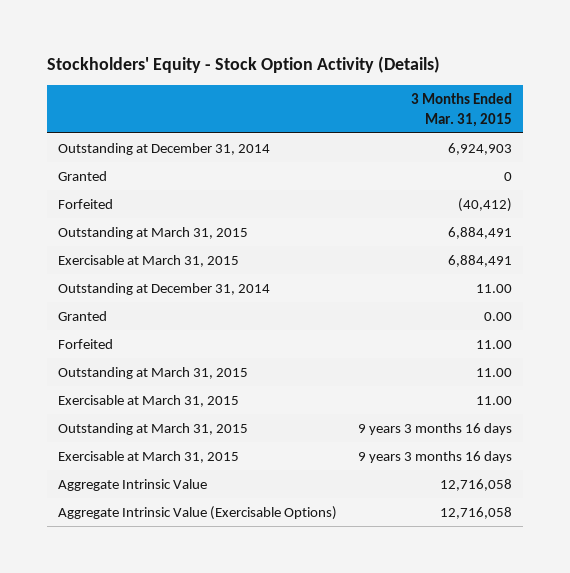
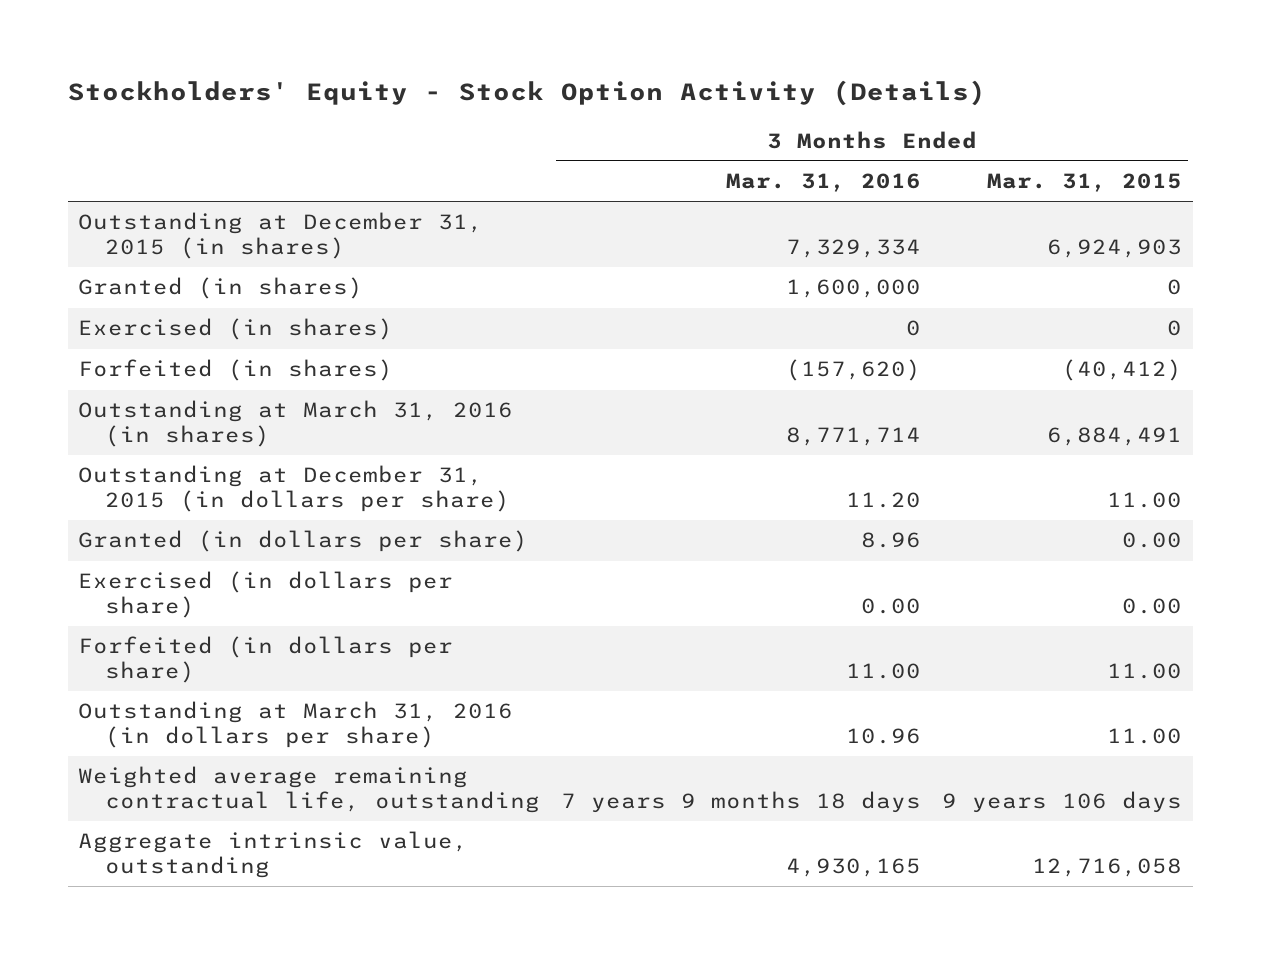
- | 3 Months Ended Mar. 31, 2015
+ | 3 Months Ended Mar. 31, 2016 | 3 Months Ended Mar. 31, 2015
- Outstanding at December 31, 2014 | 6,924,903
- Granted | 0
- Forfeited | (40,412)
- Outstanding at March 31, 2015 | 6,884,491
- Exercisable at March 31, 2015 | 6,884,491
- Outstanding at December 31, 2014 | 11.00
- Granted | 0.00
- Forfeited | 11.00
- Outstanding at March 31, 2015 | 11.00
- Exercisable at March 31, 2015 | 11.00
- Outstanding at March 31, 2015 | 9 years 3 months 16 days
- Exercisable at March 31, 2015 | 9 years 3 months 16 days
- Aggregate Intrinsic Value | 12,716,058
- Aggregate Intrinsic Value (Exercisable Options) | 12,716,058
+ Outstanding at December 31, 2015 (in shares) | 7,329,334 | 6,924,903
+ Granted (in shares) | 1,600,000 | 0
+ Exercised (in shares) | 0 | 0
+ Forfeited (in shares) | (157,620) | (40,412)
+ Outstanding at March 31, 2016 (in shares) | 8,771,714 | 6,884,491
+ Outstanding at December 31, 2015 (in dollars per share) | 11.20 | 11.00
+ Granted (in dollars per share) | 8.96 | 0.00
+ Exercised (in dollars per share) | 0.00 | 0.00
+ Forfeited (in dollars per share) | 11.00 | 11.00
+ Outstanding at March 31, 2016 (in dollars per share) | 10.96 | 11.00
+ Weighted average remaining contractual life, outstanding | 7 years 9 months 18 days | 9 years 106 days
+ Aggregate intrinsic value, outstanding | 4,930,165 | 12,716,058

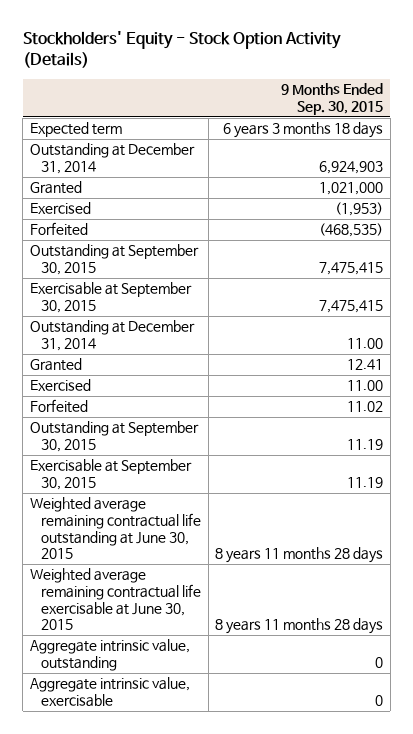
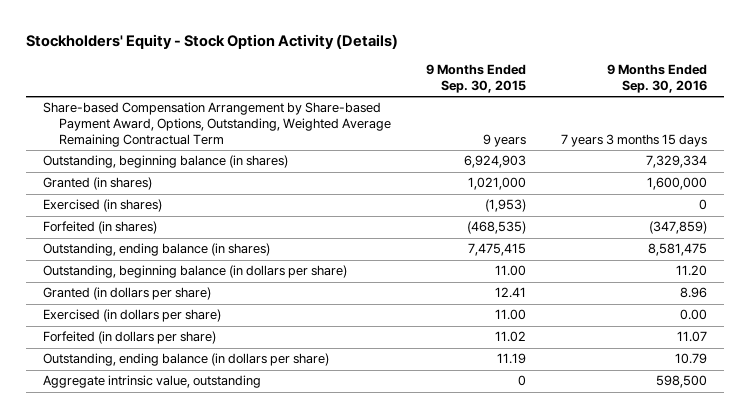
- | 9 Months Ended Sep. 30, 2015
+ | 9 Months Ended Sep. 30, 2015 | 9 Months Ended Sep. 30, 2016
- Expected term | 6 years 3 months 18 days
- Outstanding at December 31, 2014 | 6,924,903
- Granted | 1,021,000
- Exercised | (1,953)
- Forfeited | (468,535)
- Outstanding at September 30, 2015 | 7,475,415
- Exercisable at September 30, 2015 | 7,475,415
- Outstanding at December 31, 2014 | 11.00
- Granted | 12.41
- Exercised | 11.00
- Forfeited | 11.02
- Outstanding at September 30, 2015 | 11.19
- Exercisable at September 30, 2015 | 11.19
- Weighted average remaining contractual life outstanding at June 30, 2015 | 8 years 11 months 28 days
- Weighted average remaining contractual life exercisable at June 30, 2015 | 8 years 11 months 28 days
+ Share-based Compensation Arrangement by Share-based Payment Award, Options, Outstanding, Weighted Average Remaining Contractual Term | 9 years | 7 years 3 months 15 days
+ Outstanding, beginning balance (in shares) | 6,924,903 | 7,329,334
+ Granted (in shares) | 1,021,000 | 1,600,000
+ Exercised (in shares) | (1,953) | 0
+ Forfeited (in shares) | (468,535) | (347,859)
+ Outstanding, ending balance (in shares) | 7,475,415 | 8,581,475
+ Outstanding, beginning balance (in dollars per share) | 11.00 | 11.20
+ Granted (in dollars per share) | 12.41 | 8.96
+ Exercised (in dollars per share) | 11.00 | 0.00
+ Forfeited (in dollars per share) | 11.02 | 11.07
+ Outstanding, ending balance (in dollars per share) | 11.19 | 10.79
- Aggregate intrinsic value, exercisable | 0

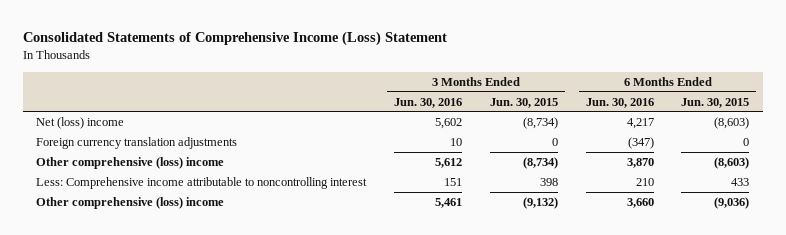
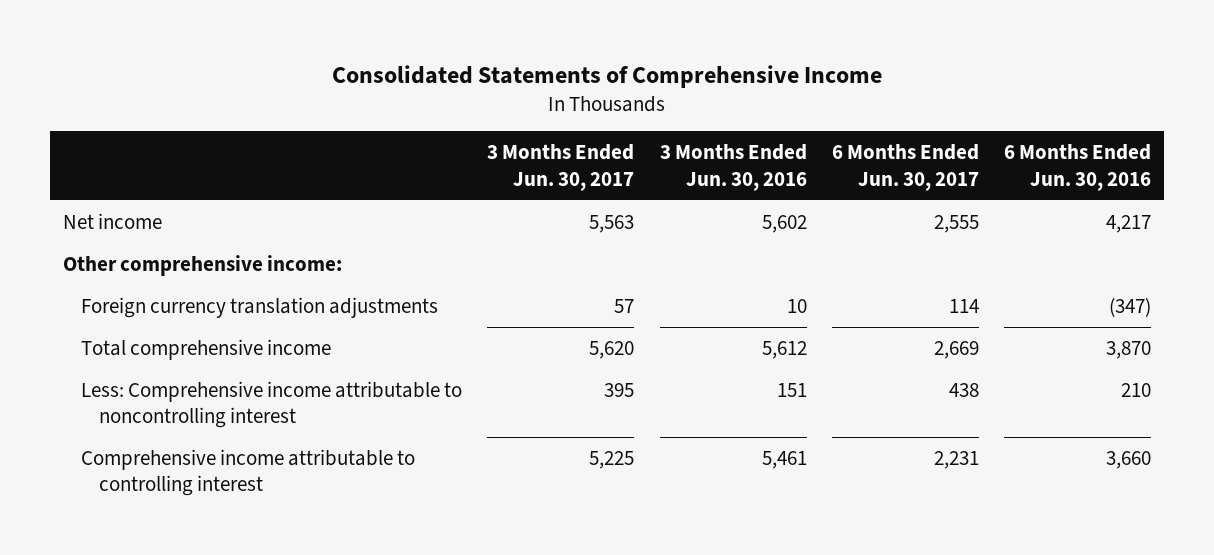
- Consolidated Statements of Comprehensive Income (Loss) Statement
+ Consolidated Statements of Comprehensive Income
- | 3 Months Ended Jun. 30, 2016 | 3 Months Ended Jun. 30, 2015 | 6 Months Ended Jun. 30, 2016 | 6 Months Ended Jun. 30, 2015
+ | 3 Months Ended Jun. 30, 2017 | 3 Months Ended Jun. 30, 2016 | 6 Months Ended Jun. 30, 2017 | 6 Months Ended Jun. 30, 2016
- Net (loss) income | 5,602 | (8,734) | 4,217 | (8,603)
+ Net income | 5,563 | 5,602 | 2,555 | 4,217
+ Other comprehensive income:
- Other comprehensive (loss) income | 5,612 | (8,734) | 3,870 | (8,603)
+ Total comprehensive income | 5,620 | 5,612 | 2,669 | 3,870
- Other comprehensive (loss) income | 5,461 | (9,132) | 3,660 | (9,036)
+ Comprehensive income attributable to controlling interest | 5,225 | 5,461 | 2,231 | 3,660

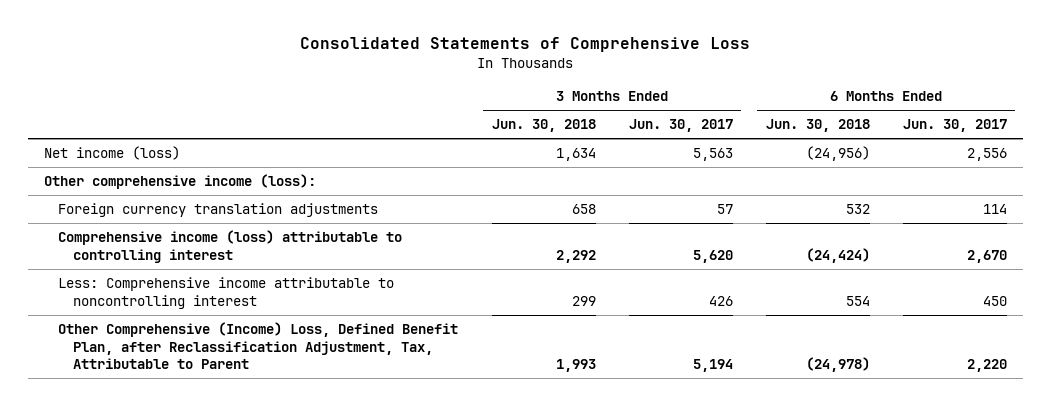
- Consolidated Statements of Comprehensive Income
+ Consolidated Statements of Comprehensive Loss
- | 3 Months Ended Jun. 30, 2017 | 3 Months Ended Jun. 30, 2016 | 6 Months Ended Jun. 30, 2017 | 6 Months Ended Jun. 30, 2016
+ | 3 Months Ended Jun. 30, 2018 | 3 Months Ended Jun. 30, 2017 | 6 Months Ended Jun. 30, 2018 | 6 Months Ended Jun. 30, 2017
- Net income | 5,563 | 5,602 | 2,555 | 4,217
- Other comprehensive income:
+ Net income (loss) | 1,634 | 5,563 | (24,956) | 2,556
+ Other comprehensive income (loss):
- Total comprehensive income | 5,620 | 5,612 | 2,669 | 3,870
- Less: Comprehensive income attributable to noncontrolling interest | 395 | 151 | 438 | 210
- Comprehensive income attributable to controlling interest | 5,225 | 5,461 | 2,231 | 3,660
+ Comprehensive income (loss) attributable to controlling interest | 2,292 | 5,620 | (24,424) | 2,670
+ Less: Comprehensive income attributable to noncontrolling interest | 299 | 426 | 554 | 450
+ Other Comprehensive (Income) Loss, Defined Benefit Plan, after Reclassification Adjustment, Tax, Attributable to Parent | 1,993 | 5,194 | (24,978) | 2,220

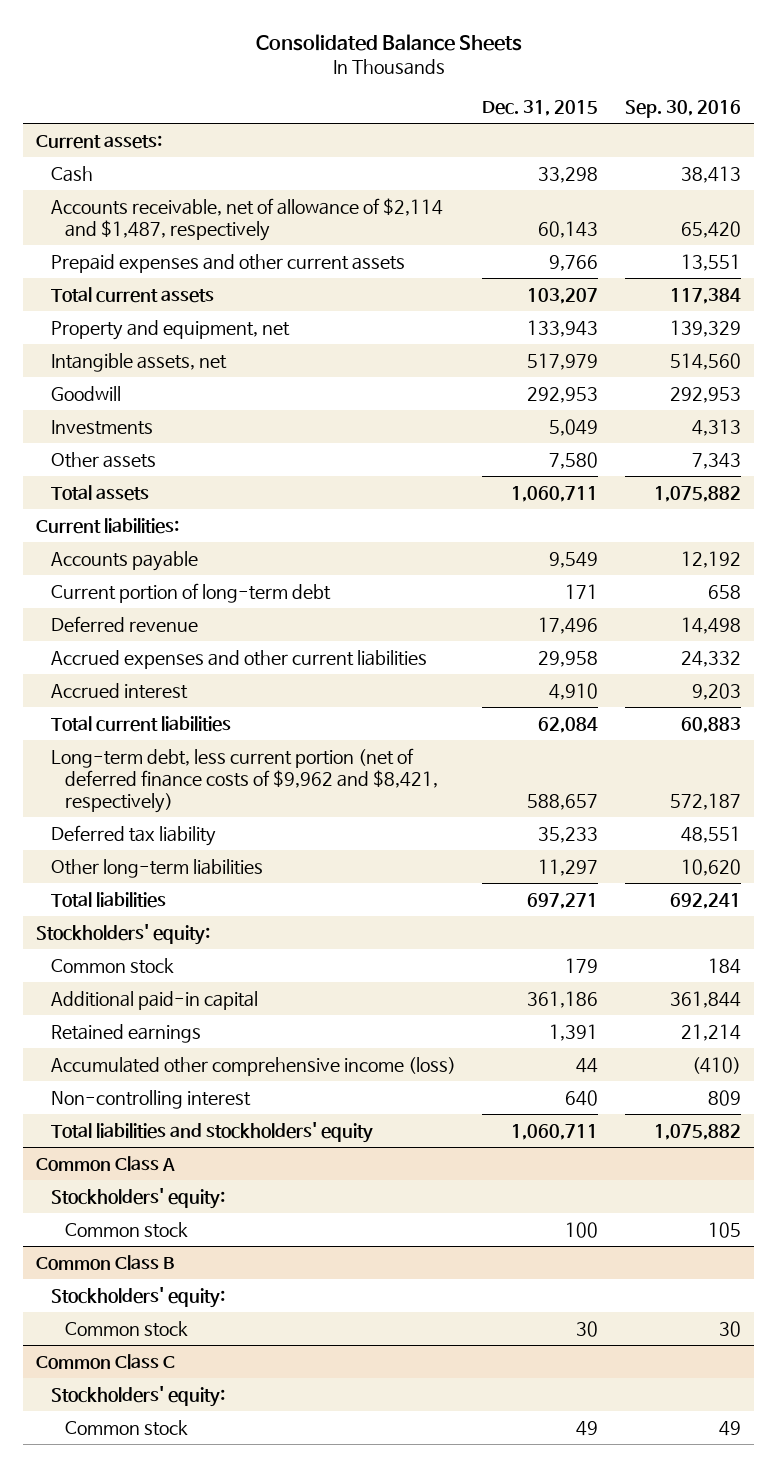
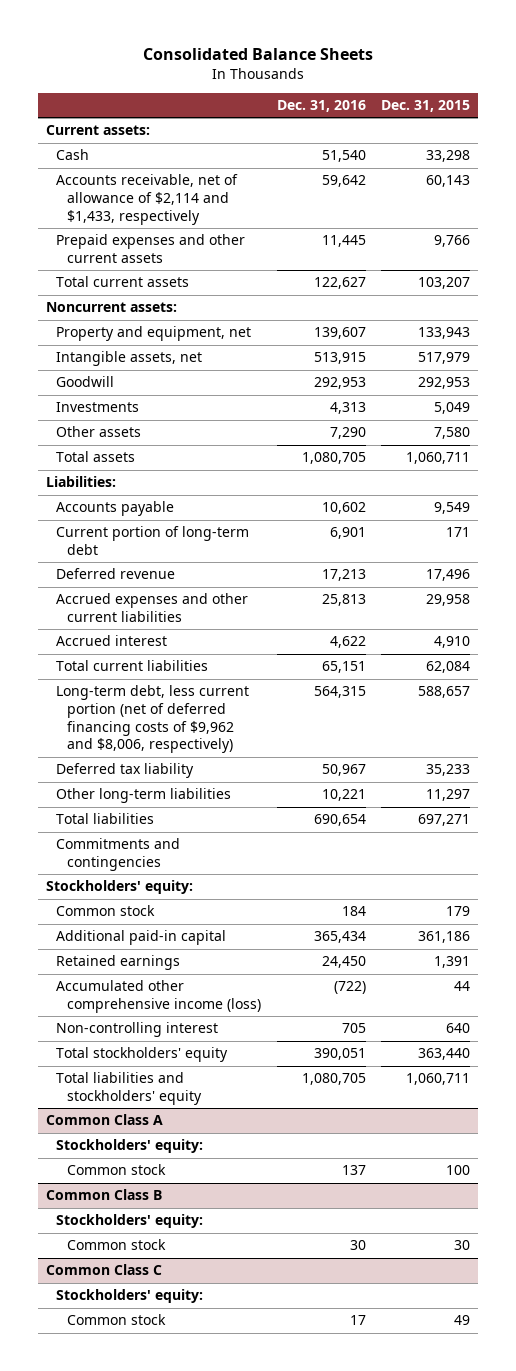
- | Dec. 31, 2015 | Sep. 30, 2016
+ | Dec. 31, 2016 | Dec. 31, 2015
- Accounts receivable, net of allowance of $2,114 and $1,487, respectively | 60,143 | 65,420
+ Accounts receivable, net of allowance of $2,114 and $1,433, respectively | 59,642 | 60,143
+ Noncurrent assets:
- Current liabilities:
+ Liabilities:
- Long-term debt, less current portion (net of deferred finance costs of $9,962 and $8,421, respectively) | 588,657 | 572,187
+ Long-term debt, less current portion (net of deferred financing costs of $9,962 and $8,006, respectively) | 564,315 | 588,657
+ Commitments and contingencies
+ Total stockholders' equity | 390,051 | 363,440

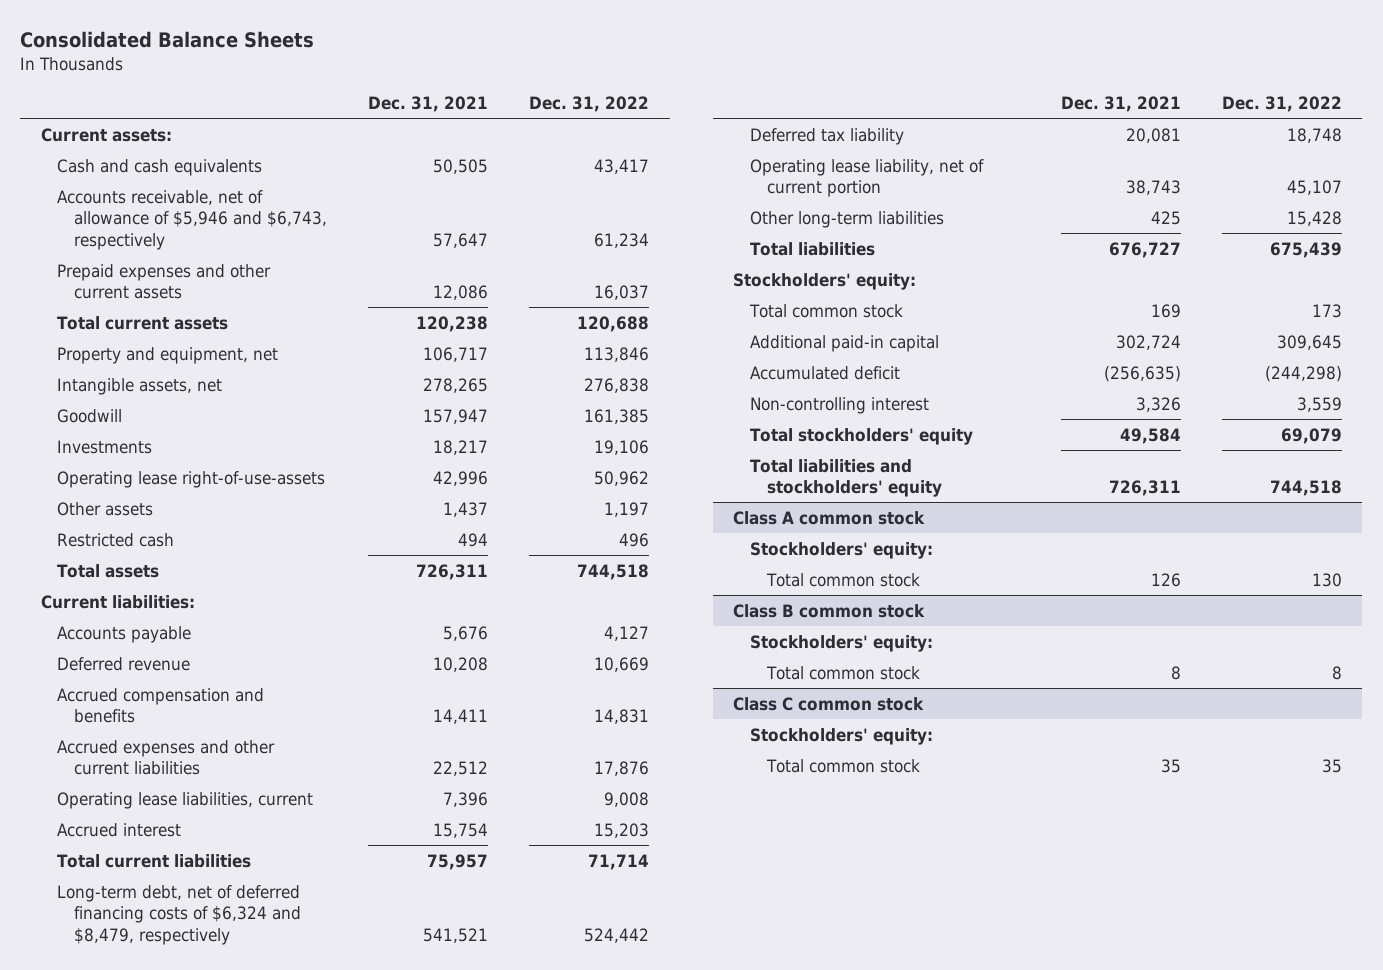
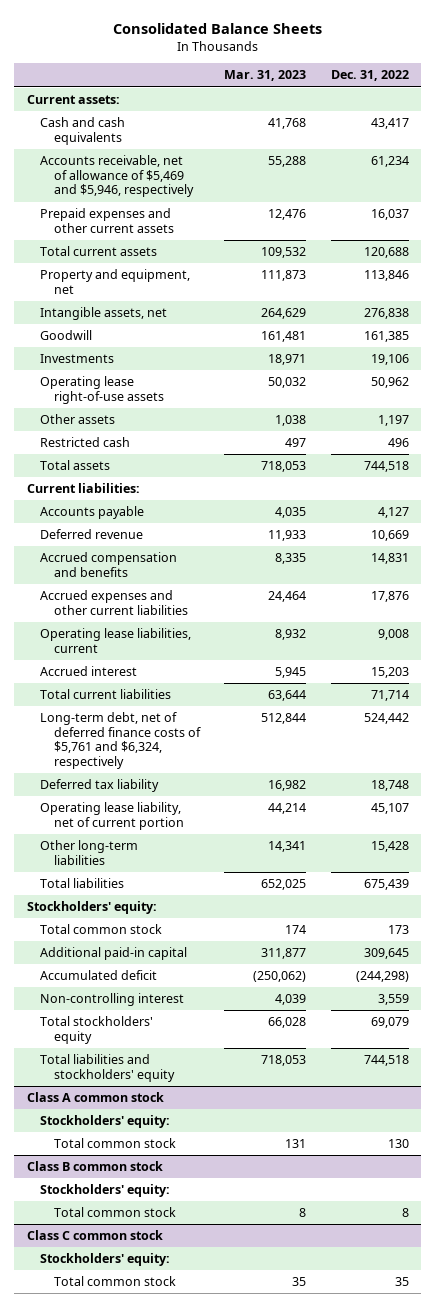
- | Dec. 31, 2021 | Dec. 31, 2022
+ | Mar. 31, 2023 | Dec. 31, 2022
- Accounts receivable, net of allowance of $5,946 and $6,743, respectively | 57,647 | 61,234
+ Accounts receivable, net of allowance of $5,469 and $5,946, respectively | 55,288 | 61,234
- Operating lease right-of-use-assets | 42,996 | 50,962
+ Operating lease right-of-use assets | 50,032 | 50,962
- Long-term debt, net of deferred financing costs of $6,324 and $8,479, respectively | 541,521 | 524,442
+ Long-term debt, net of deferred finance costs of $5,761 and $6,324, respectively | 512,844 | 524,442

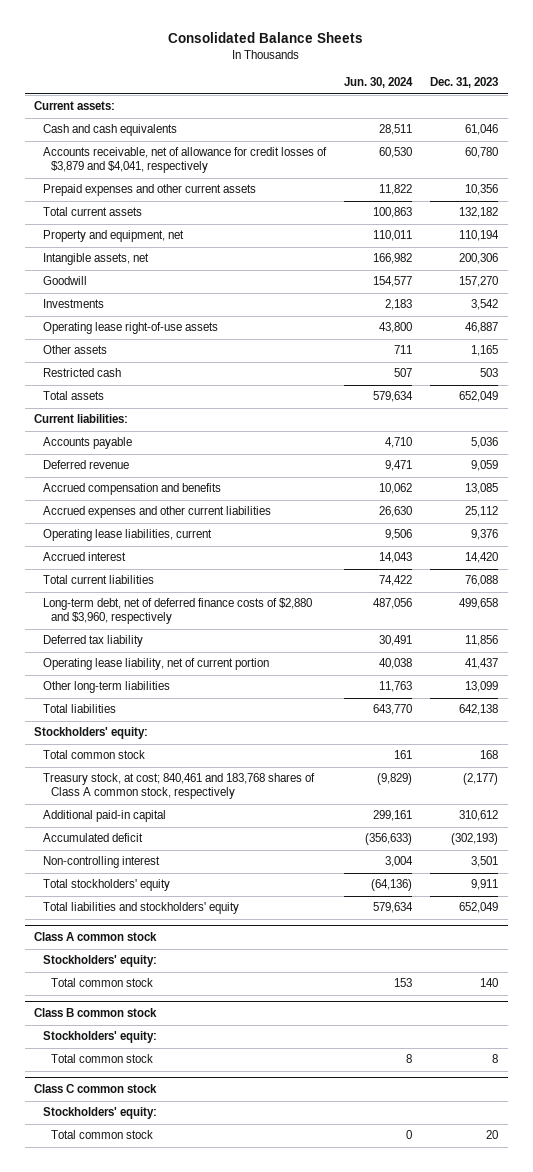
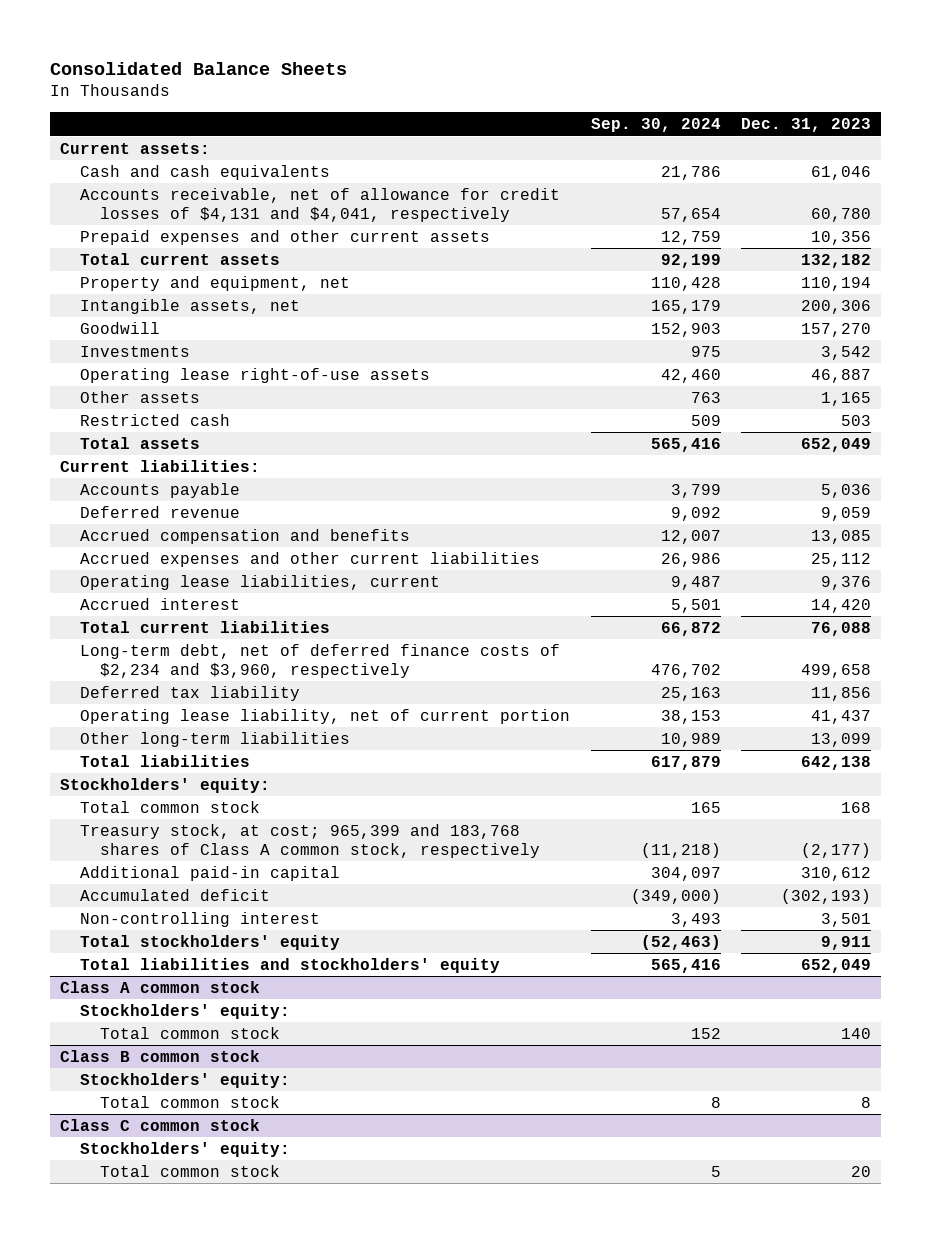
- | Jun. 30, 2024 | Dec. 31, 2023
+ | Sep. 30, 2024 | Dec. 31, 2023
- Accounts receivable, net of allowance for credit losses of $3,879 and $4,041, respectively | 60,530 | 60,780
+ Accounts receivable, net of allowance for credit losses of $4,131 and $4,041, respectively | 57,654 | 60,780
- Long-term debt, net of deferred finance costs of $2,880 and $3,960, respectively | 487,056 | 499,658
+ Long-term debt, net of deferred finance costs of $2,234 and $3,960, respectively | 476,702 | 499,658
- Treasury stock, at cost; 840,461 and 183,768 shares of Class A common stock, respectively | (9,829) | (2,177)
+ Treasury stock, at cost; 965,399 and 183,768 shares of Class A common stock, respectively | (11,218) | (2,177)

